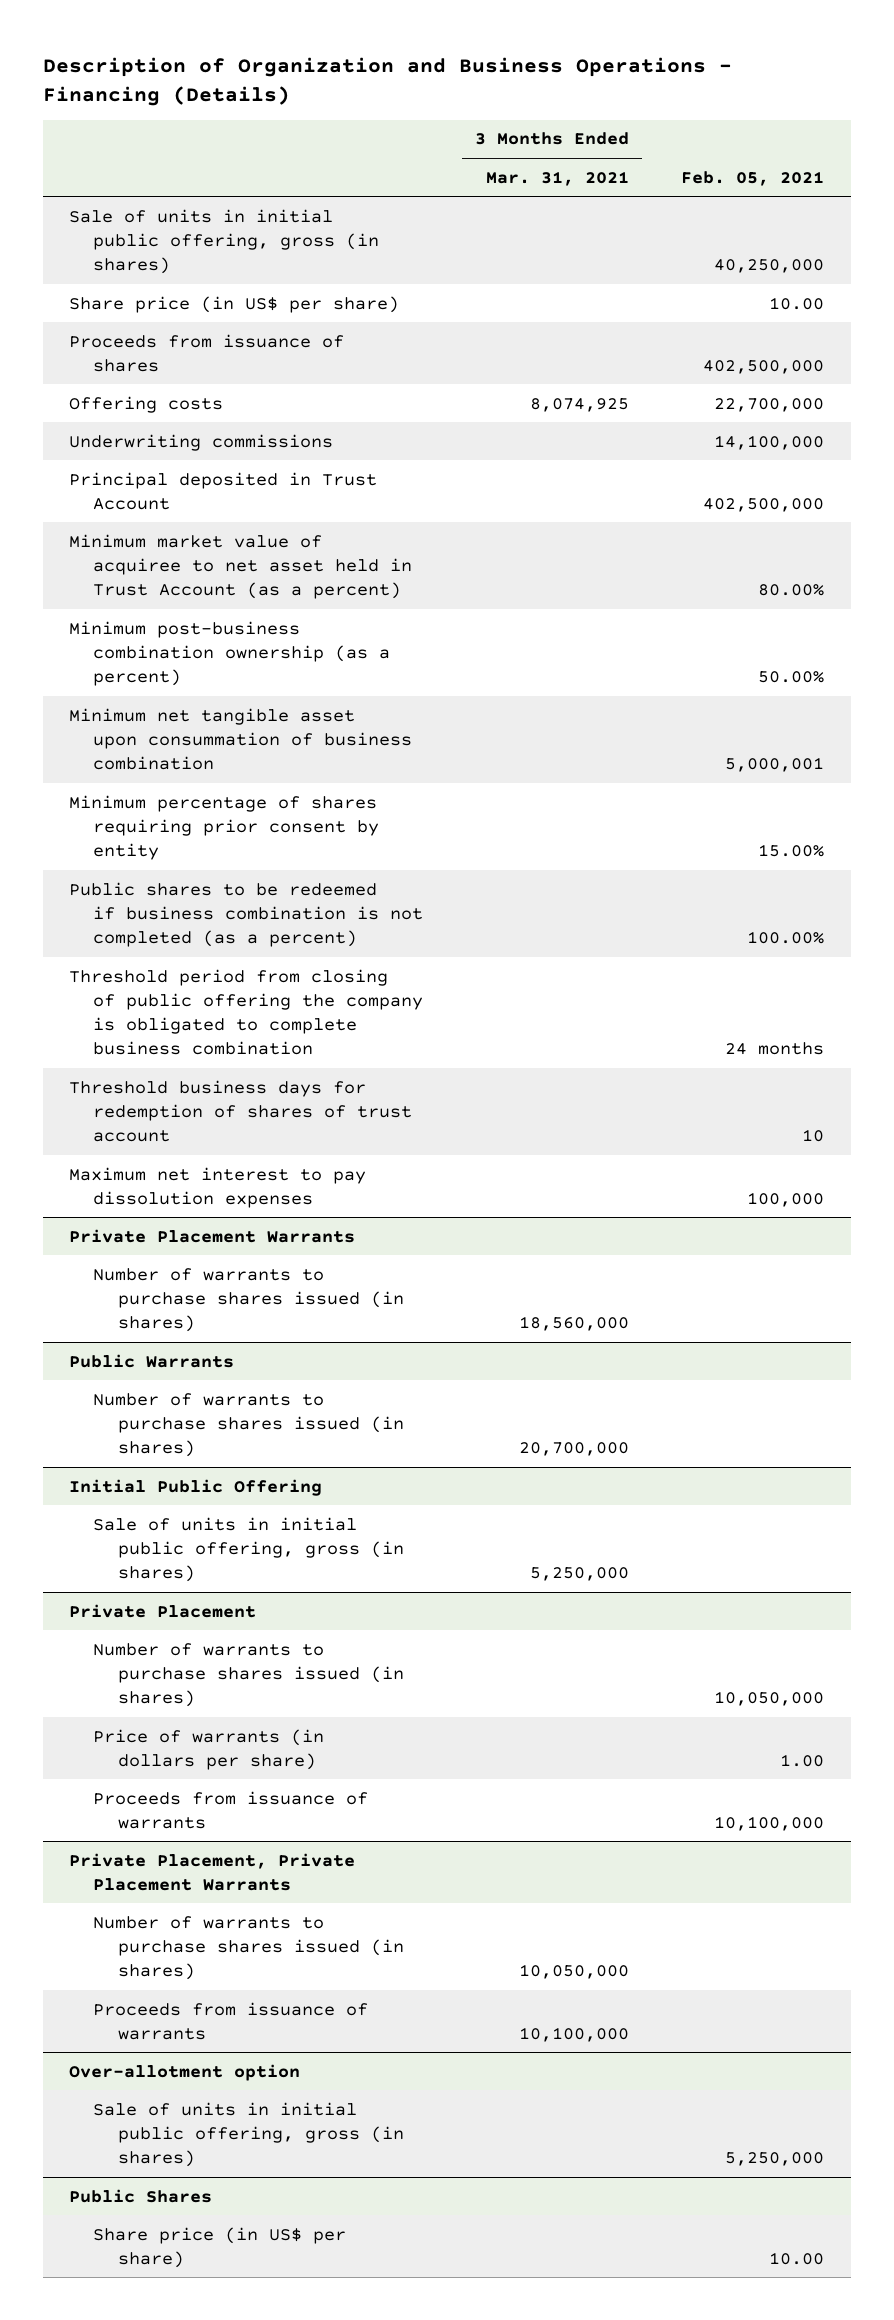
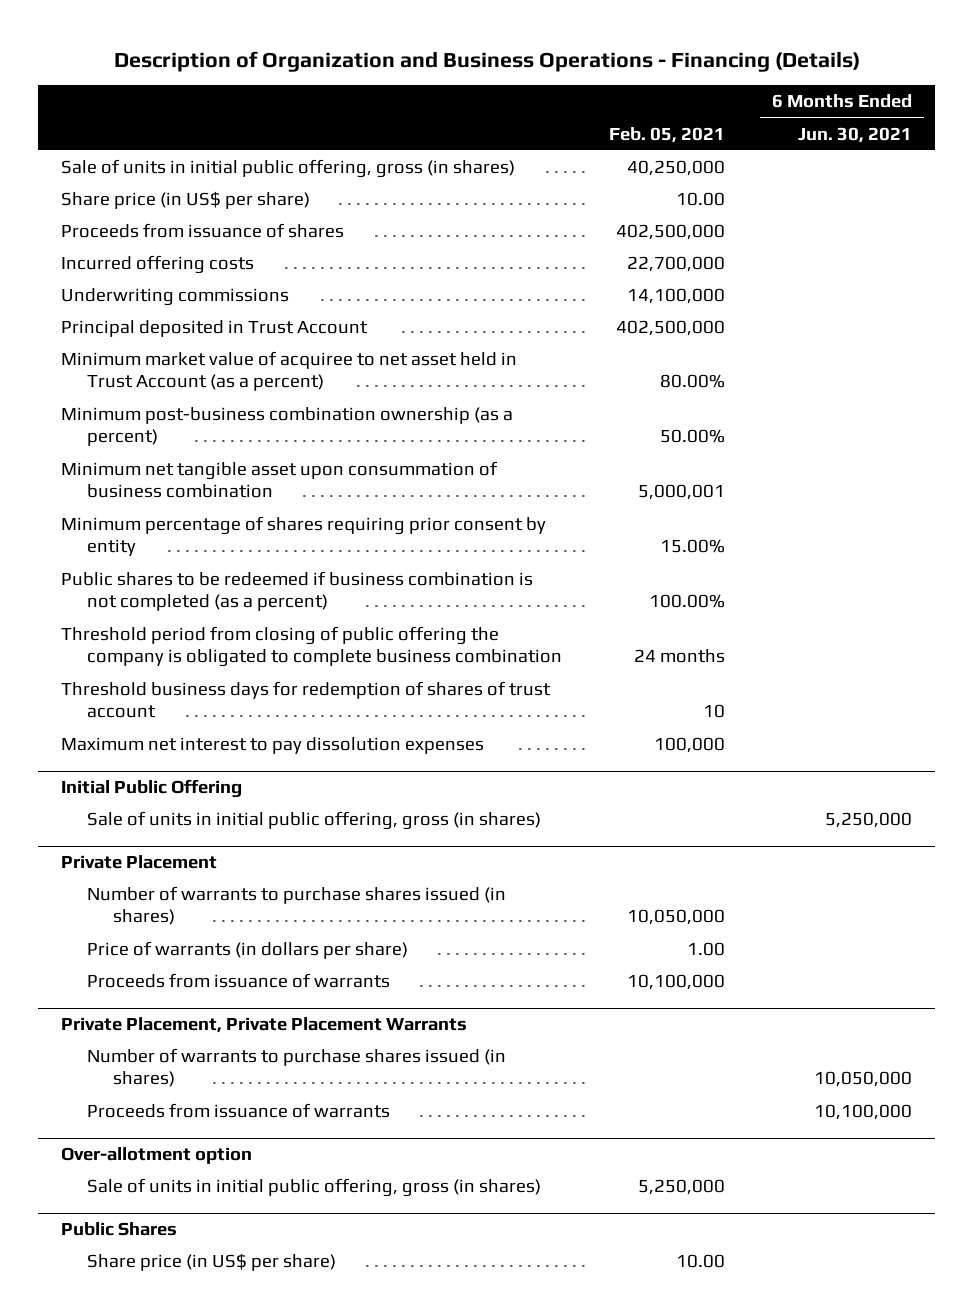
- | 3 Months Ended Mar. 31, 2021 | Feb. 05, 2021
+ | Feb. 05, 2021 | 6 Months Ended Jun. 30, 2021
- Offering costs | 8,074,925 | 22,700,000
+ Incurred offering costs | 22,700,000 |
- Private Placement Warrants
- Number of warrants to purchase shares issued (in shares) | 18,560,000 |
- Public Warrants
- Number of warrants to purchase shares issued (in shares) | 20,700,000 |

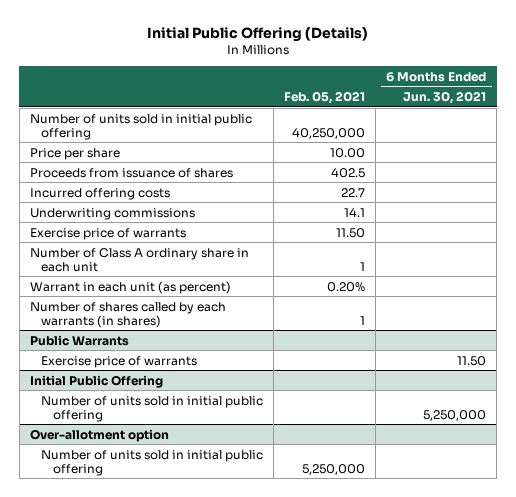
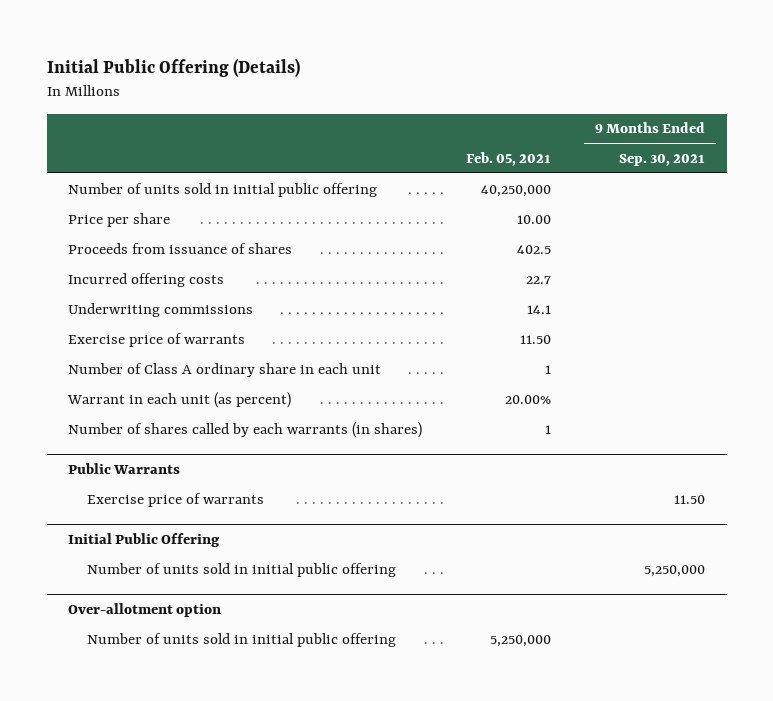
- | Feb. 05, 2021 | 6 Months Ended Jun. 30, 2021
+ | Feb. 05, 2021 | 9 Months Ended Sep. 30, 2021
- Warrant in each unit (as percent) | 0.20% |
+ Warrant in each unit (as percent) | 20.00% |

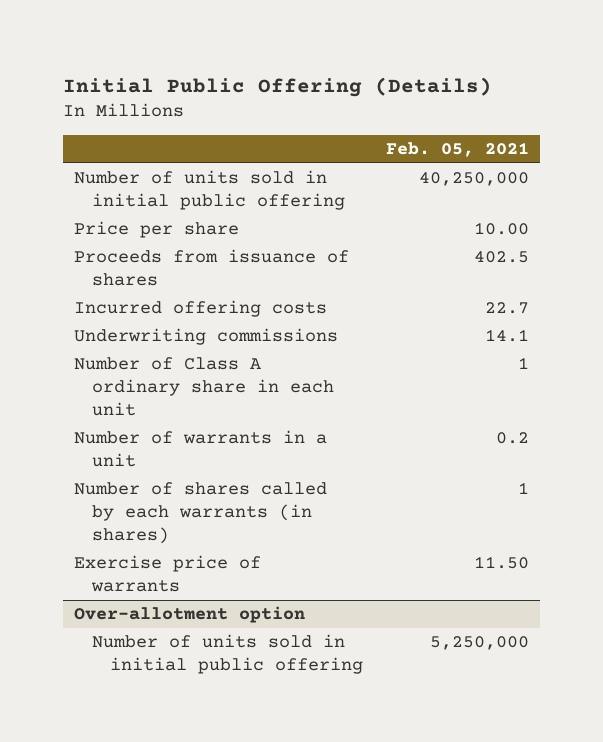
- | Feb. 05, 2021 | 9 Months Ended Sep. 30, 2021
+ | Feb. 05, 2021
- Warrant in each unit (as percent) | 20.00% |
+ Number of warrants in a unit | 0.2
- Public Warrants
- Exercise price of warrants | | 11.50
- Initial Public Offering
- Number of units sold in initial public offering | | 5,250,000
moved down: Exercise price of warrants | 11.50

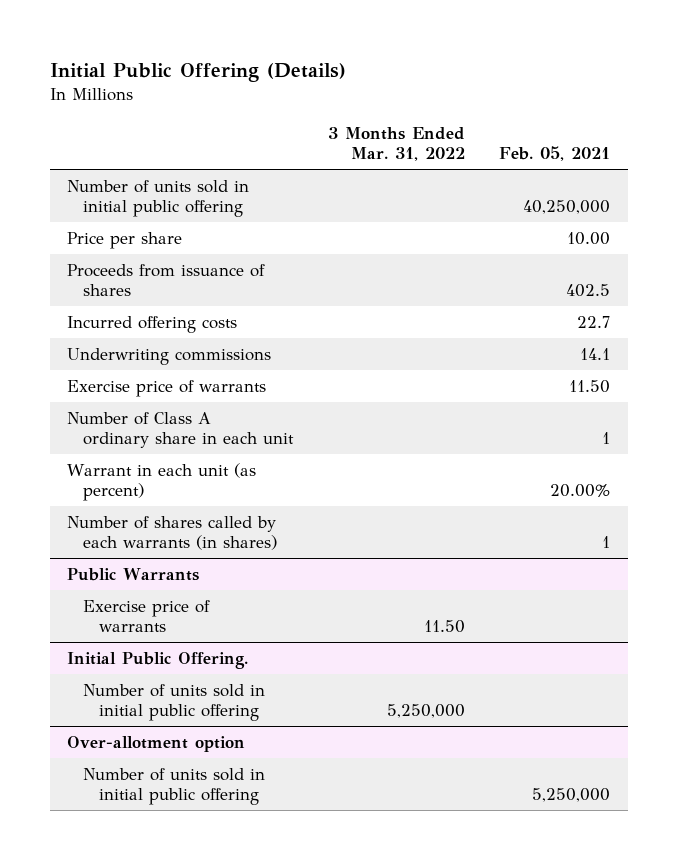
- | Feb. 05, 2021
+ | 3 Months Ended Mar. 31, 2022 | Feb. 05, 2021
moved up: Exercise price of warrants | | 11.50
- Number of warrants in a unit | 0.2
+ Warrant in each unit (as percent) | | 20.00%
+ Public Warrants
+ Exercise price of warrants | 11.50 |
+ Initial Public Offering.
+ Number of units sold in initial public offering | 5,250,000 |

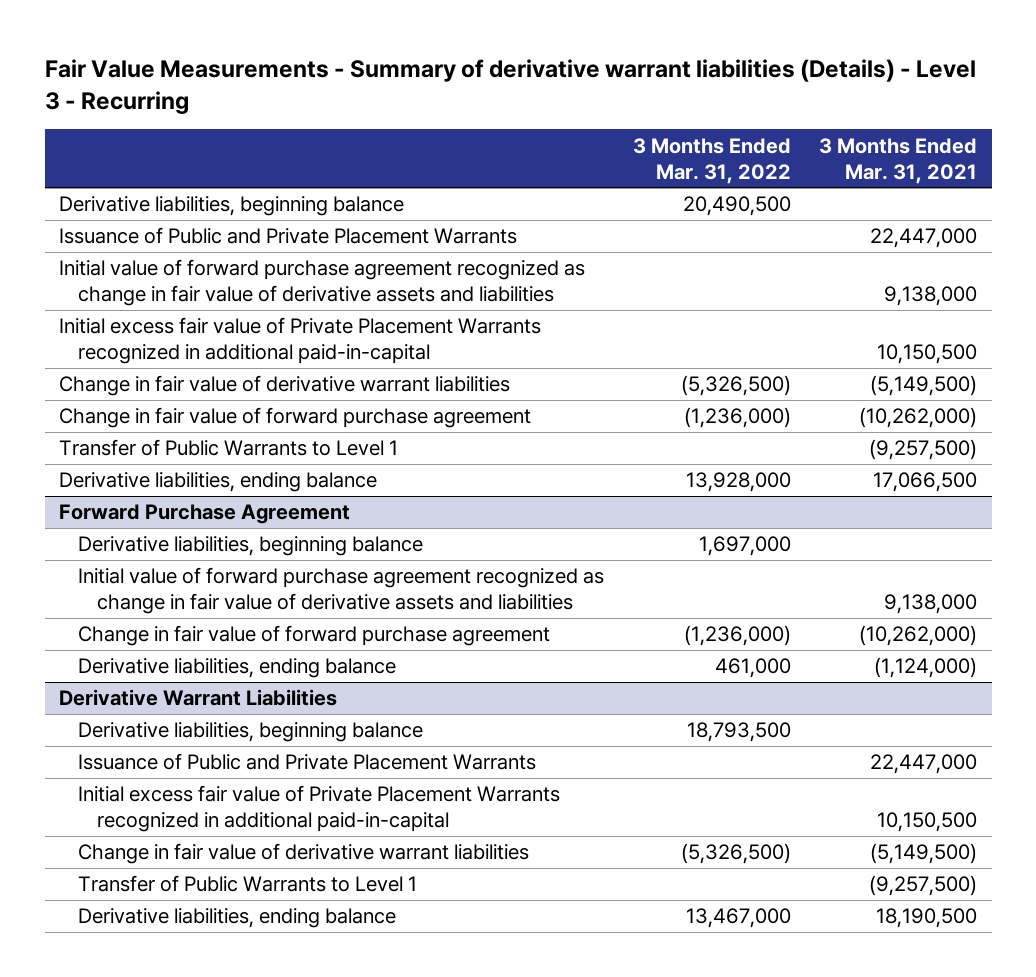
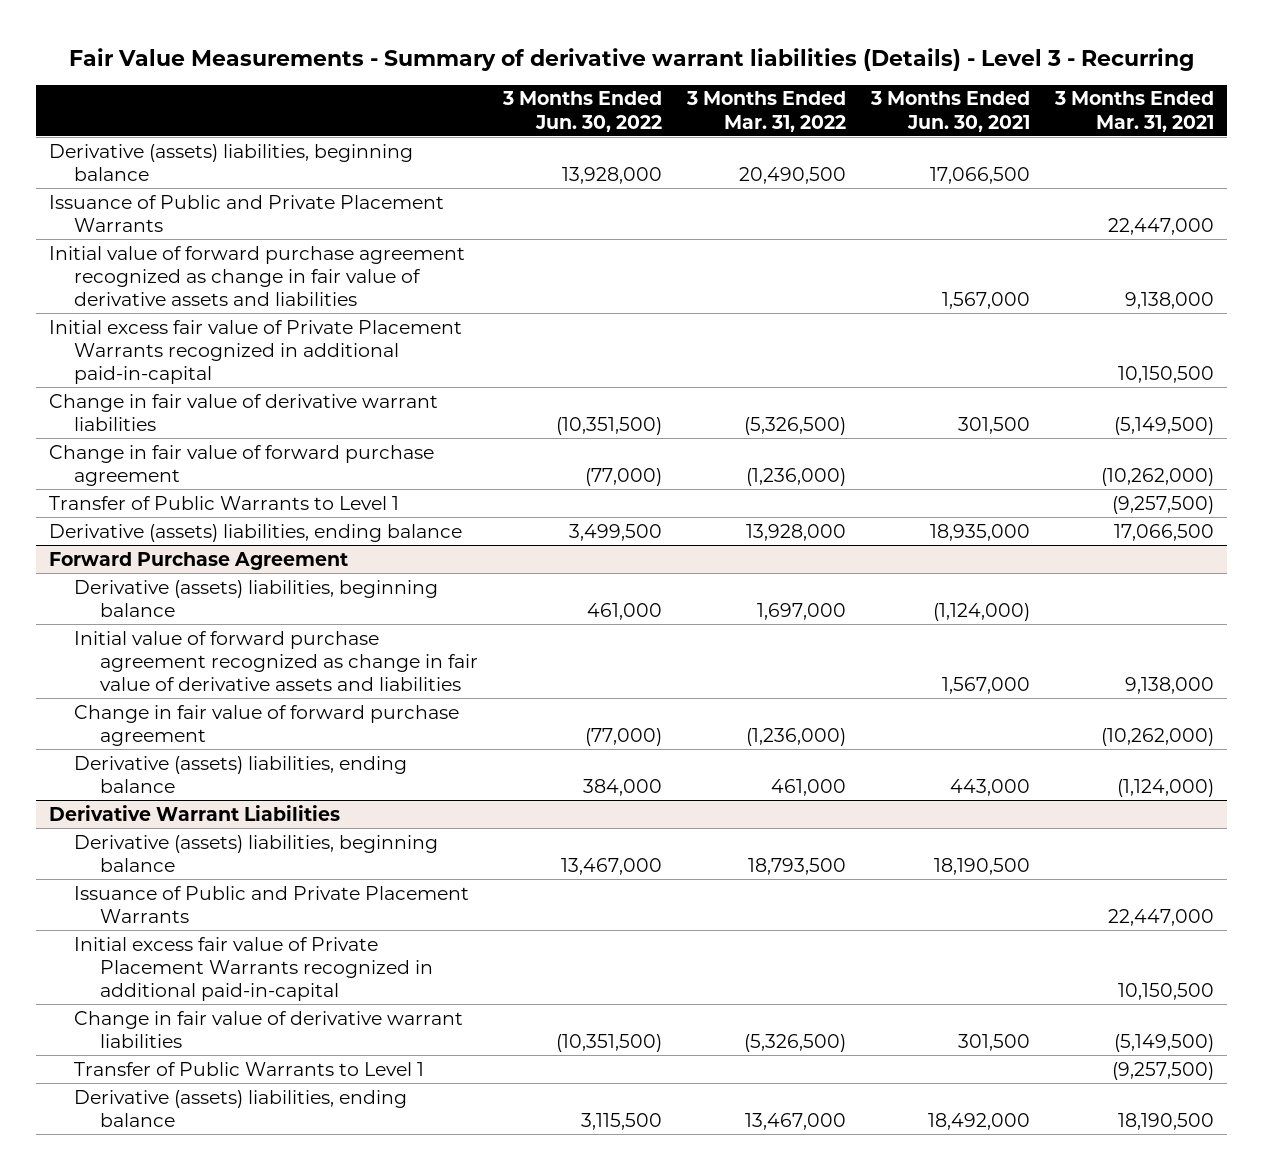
- | 3 Months Ended Mar. 31, 2022 | 3 Months Ended Mar. 31, 2021
+ | 3 Months Ended Jun. 30, 2022 | 3 Months Ended Mar. 31, 2022 | 3 Months Ended Jun. 30, 2021 | 3 Months Ended Mar. 31, 2021
- Derivative liabilities, beginning balance | 20,490,500 |
+ Derivative (assets) liabilities, beginning balance | 13,928,000 | 20,490,500 | 17,066,500 |
- Derivative liabilities, ending balance | 13,928,000 | 17,066,500
+ Derivative (assets) liabilities, ending balance | 3,499,500 | 13,928,000 | 18,935,000 | 17,066,500
@ Forward Purchase Agreement
- Derivative liabilities, beginning balance | 1,697,000 |
+ Derivative (assets) liabilities, beginning balance | 461,000 | 1,697,000 | (1,124,000) |
- Derivative liabilities, ending balance | 461,000 | (1,124,000)
+ Derivative (assets) liabilities, ending balance | 384,000 | 461,000 | 443,000 | (1,124,000)
@ Derivative Warrant Liabilities
- Derivative liabilities, beginning balance | 18,793,500 |
+ Derivative (assets) liabilities, beginning balance | 13,467,000 | 18,793,500 | 18,190,500 |
- Derivative liabilities, ending balance | 13,467,000 | 18,190,500
+ Derivative (assets) liabilities, ending balance | 3,115,500 | 13,467,000 | 18,492,000 | 18,190,500

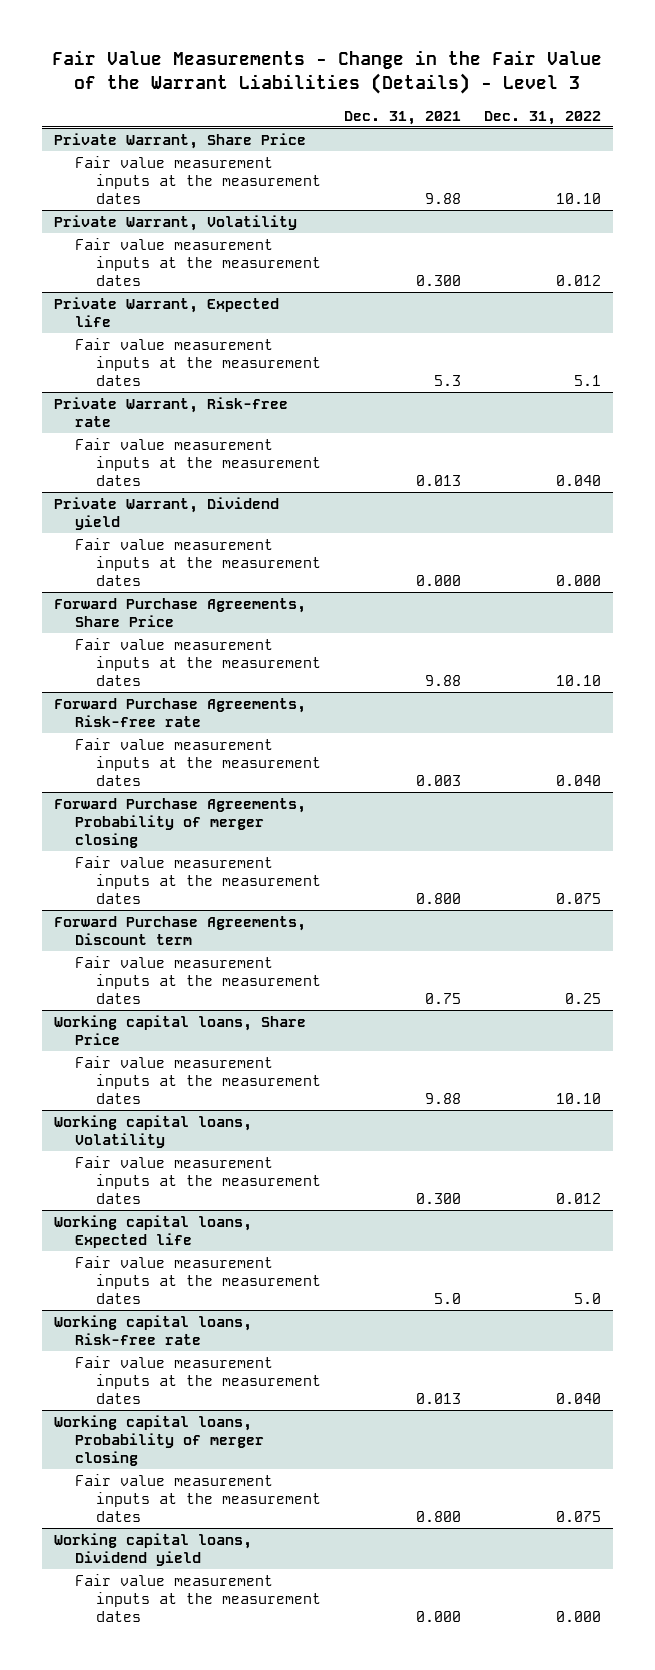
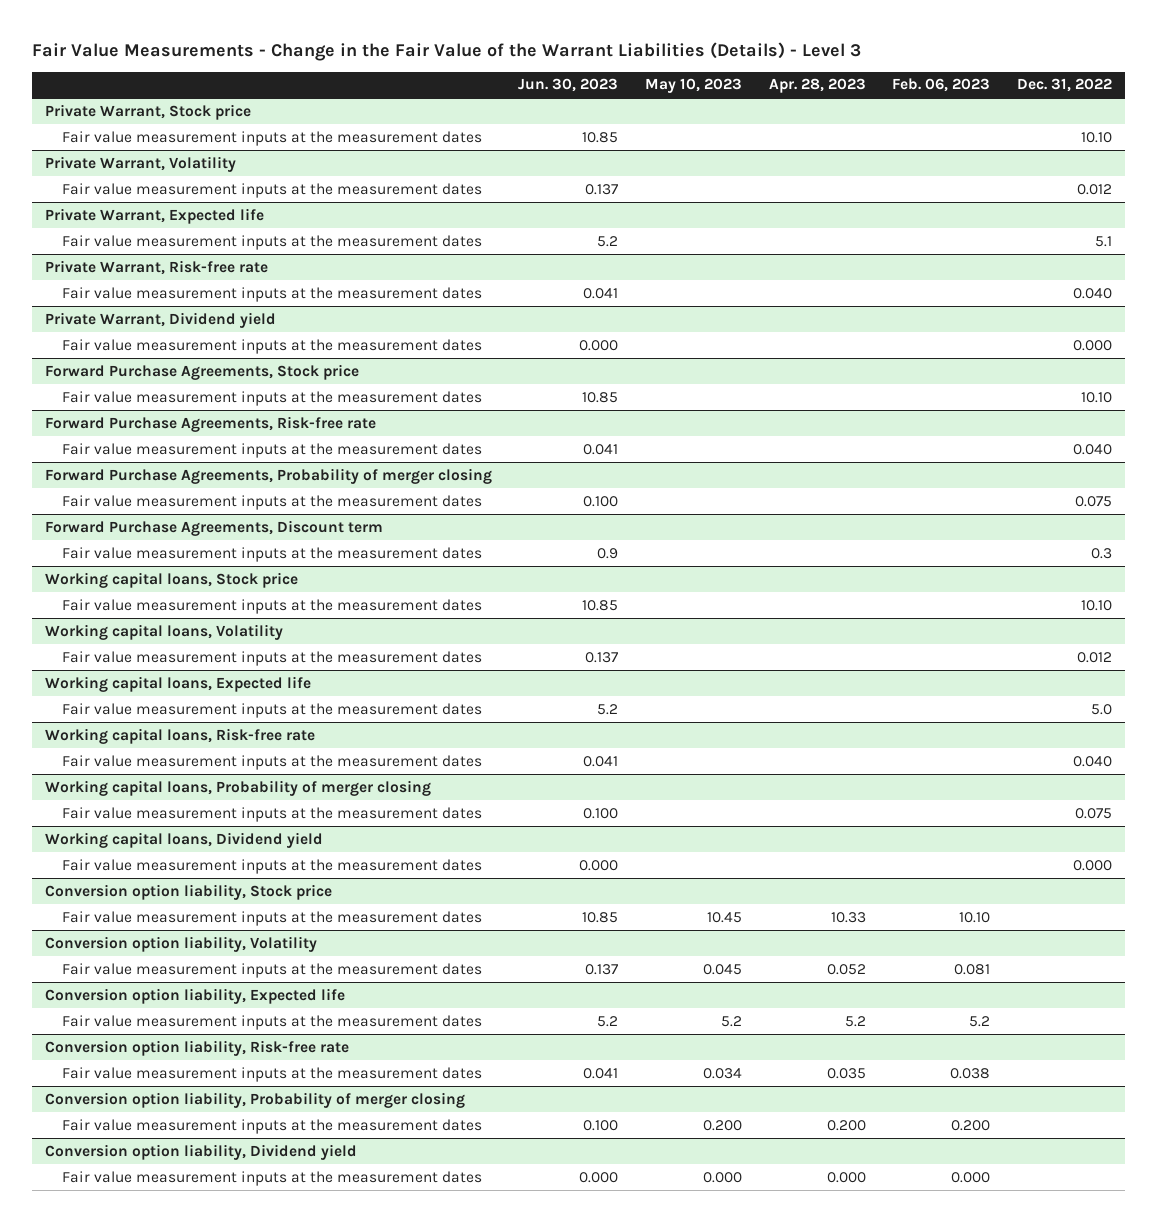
- | Dec. 31, 2021 | Dec. 31, 2022
+ | Jun. 30, 2023 | May 10, 2023 | Apr. 28, 2023 | Feb. 06, 2023 | Dec. 31, 2022
- Private Warrant, Share Price
+ Private Warrant, Stock price
- Forward Purchase Agreements, Share Price
+ Forward Purchase Agreements, Stock price
@ Forward Purchase Agreements, Discount term
- Fair value measurement inputs at the measurement dates | 0.75 | 0.25
- Working capital loans, Share Price
@ Forward Purchase Agreements, Discount term
+ Fair value measurement inputs at the measurement dates | 0.9 | | | | 0.3
+ Working capital loans, Stock price
+ Conversion option liability, Stock price
+ Fair value measurement inputs at the measurement dates | 10.85 | 10.45 | 10.33 | 10.10 |
+ Conversion option liability, Volatility
+ Fair value measurement inputs at the measurement dates | 0.137 | 0.045 | 0.052 | 0.081 |
+ Conversion option liability, Expected life
+ Fair value measurement inputs at the measurement dates | 5.2 | 5.2 | 5.2 | 5.2 |
+ Conversion option liability, Risk-free rate
+ Fair value measurement inputs at the measurement dates | 0.041 | 0.034 | 0.035 | 0.038 |
+ Conversion option liability, Probability of merger closing
+ Fair value measurement inputs at the measurement dates | 0.100 | 0.200 | 0.200 | 0.200 |
+ Conversion option liability, Dividend yield
+ Fair value measurement inputs at the measurement dates | 0.000 | 0.000 | 0.000 | 0.000 |

